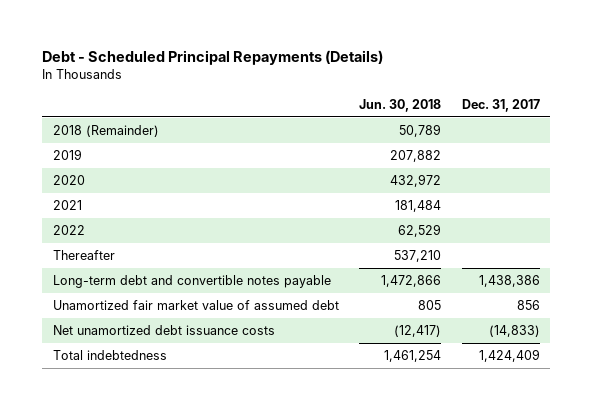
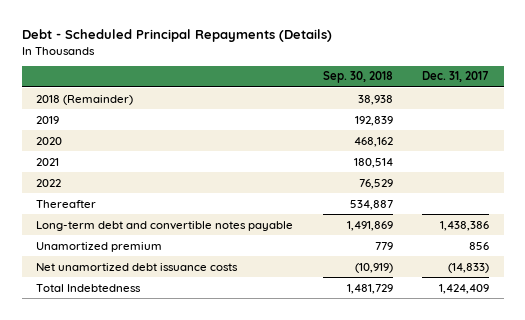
- | Jun. 30, 2018 | Dec. 31, 2017
+ | Sep. 30, 2018 | Dec. 31, 2017
- Unamortized fair market value of assumed debt | 805 | 856
+ Unamortized premium | 779 | 856
- Total indebtedness | 1,461,254 | 1,424,409
+ Total Indebtedness | 1,481,729 | 1,424,409

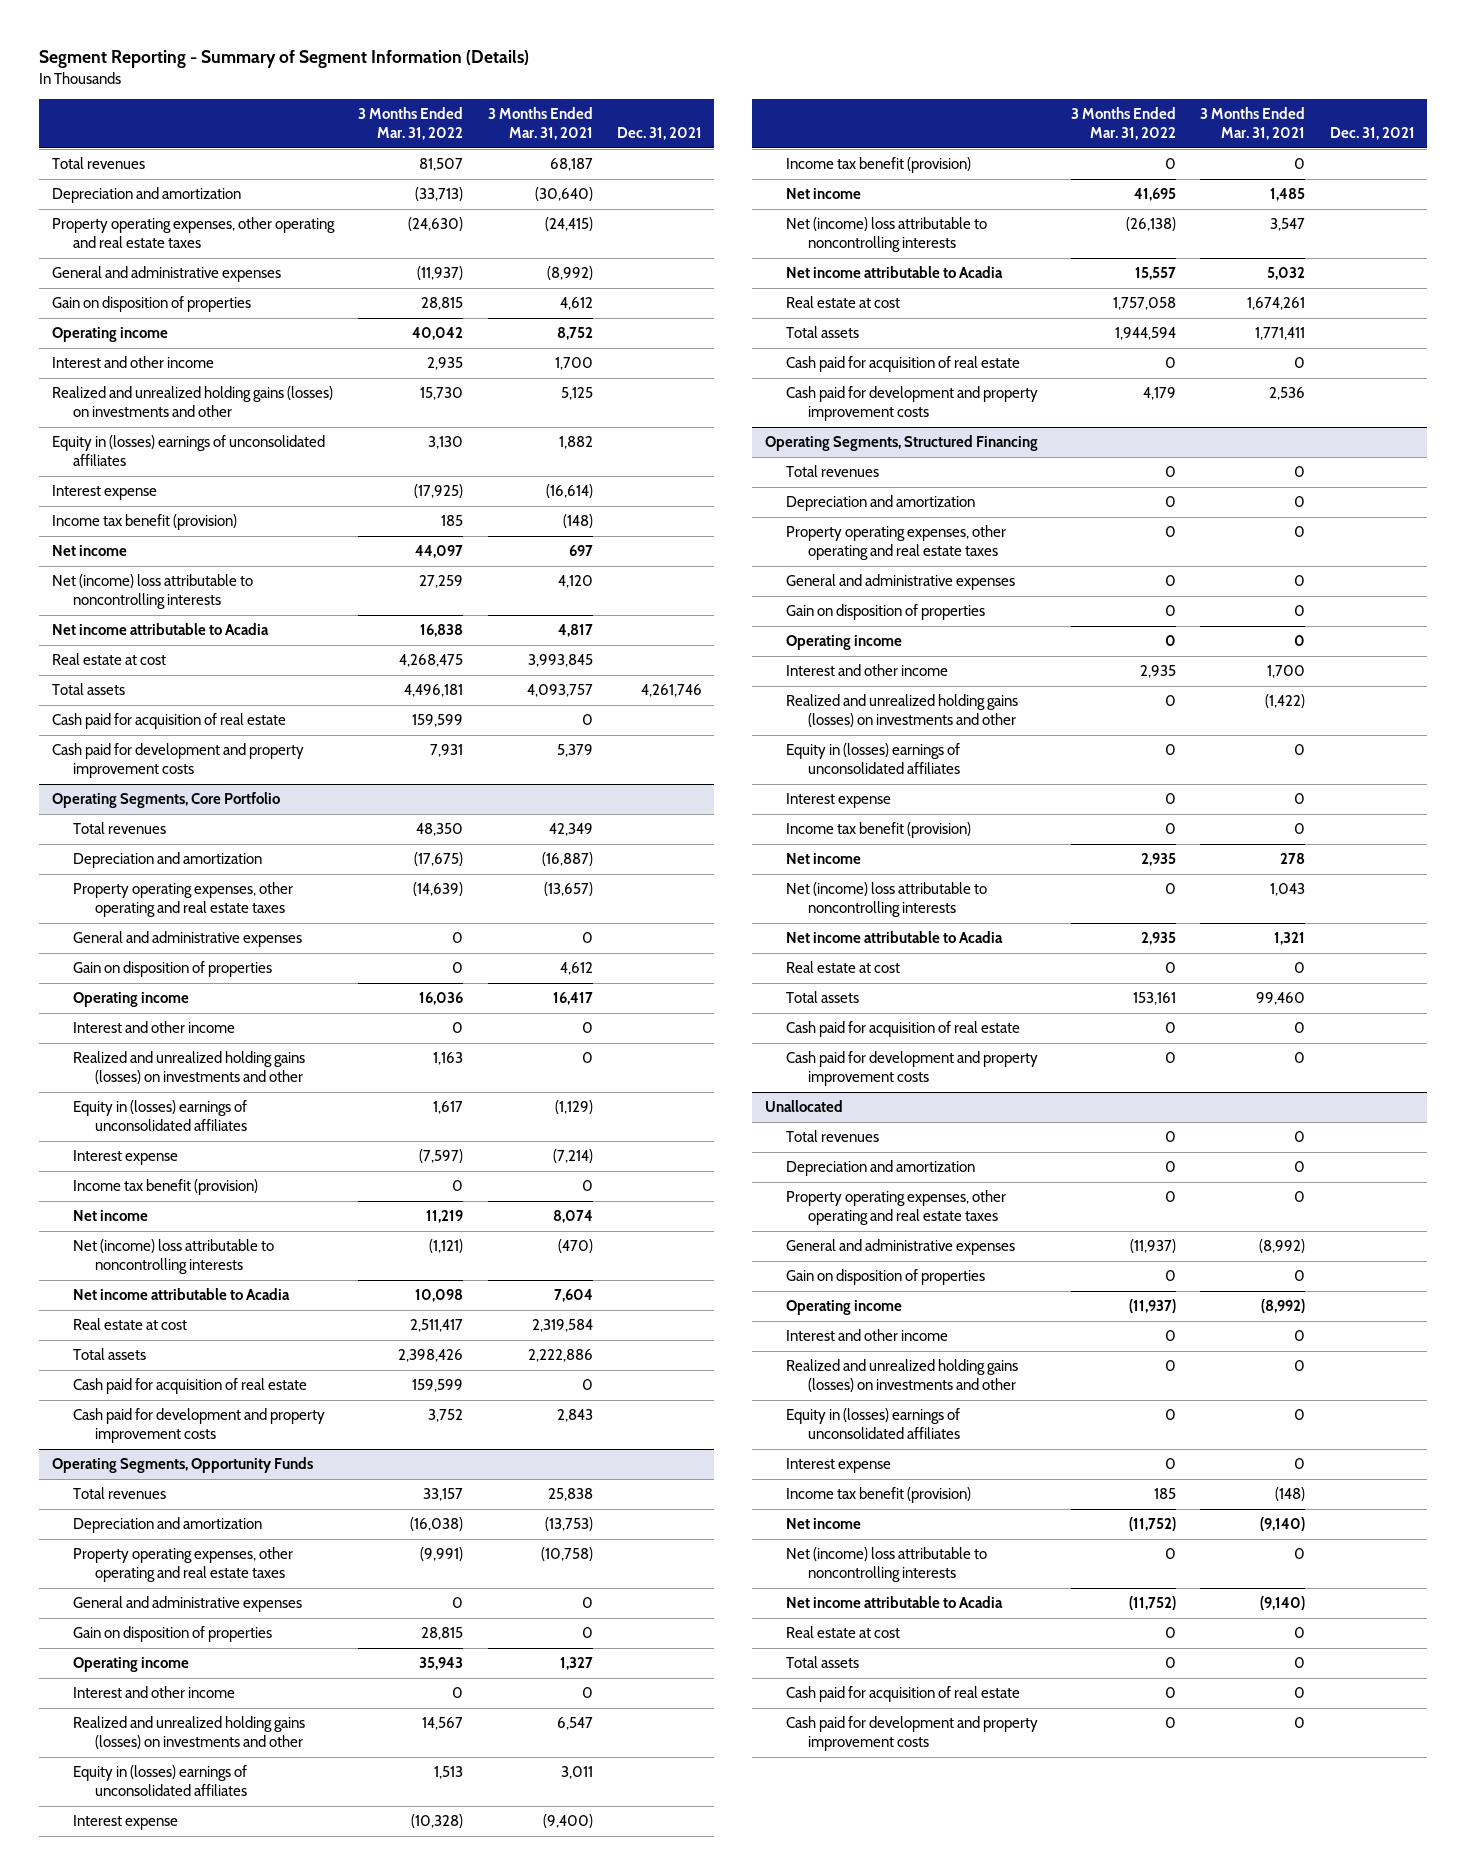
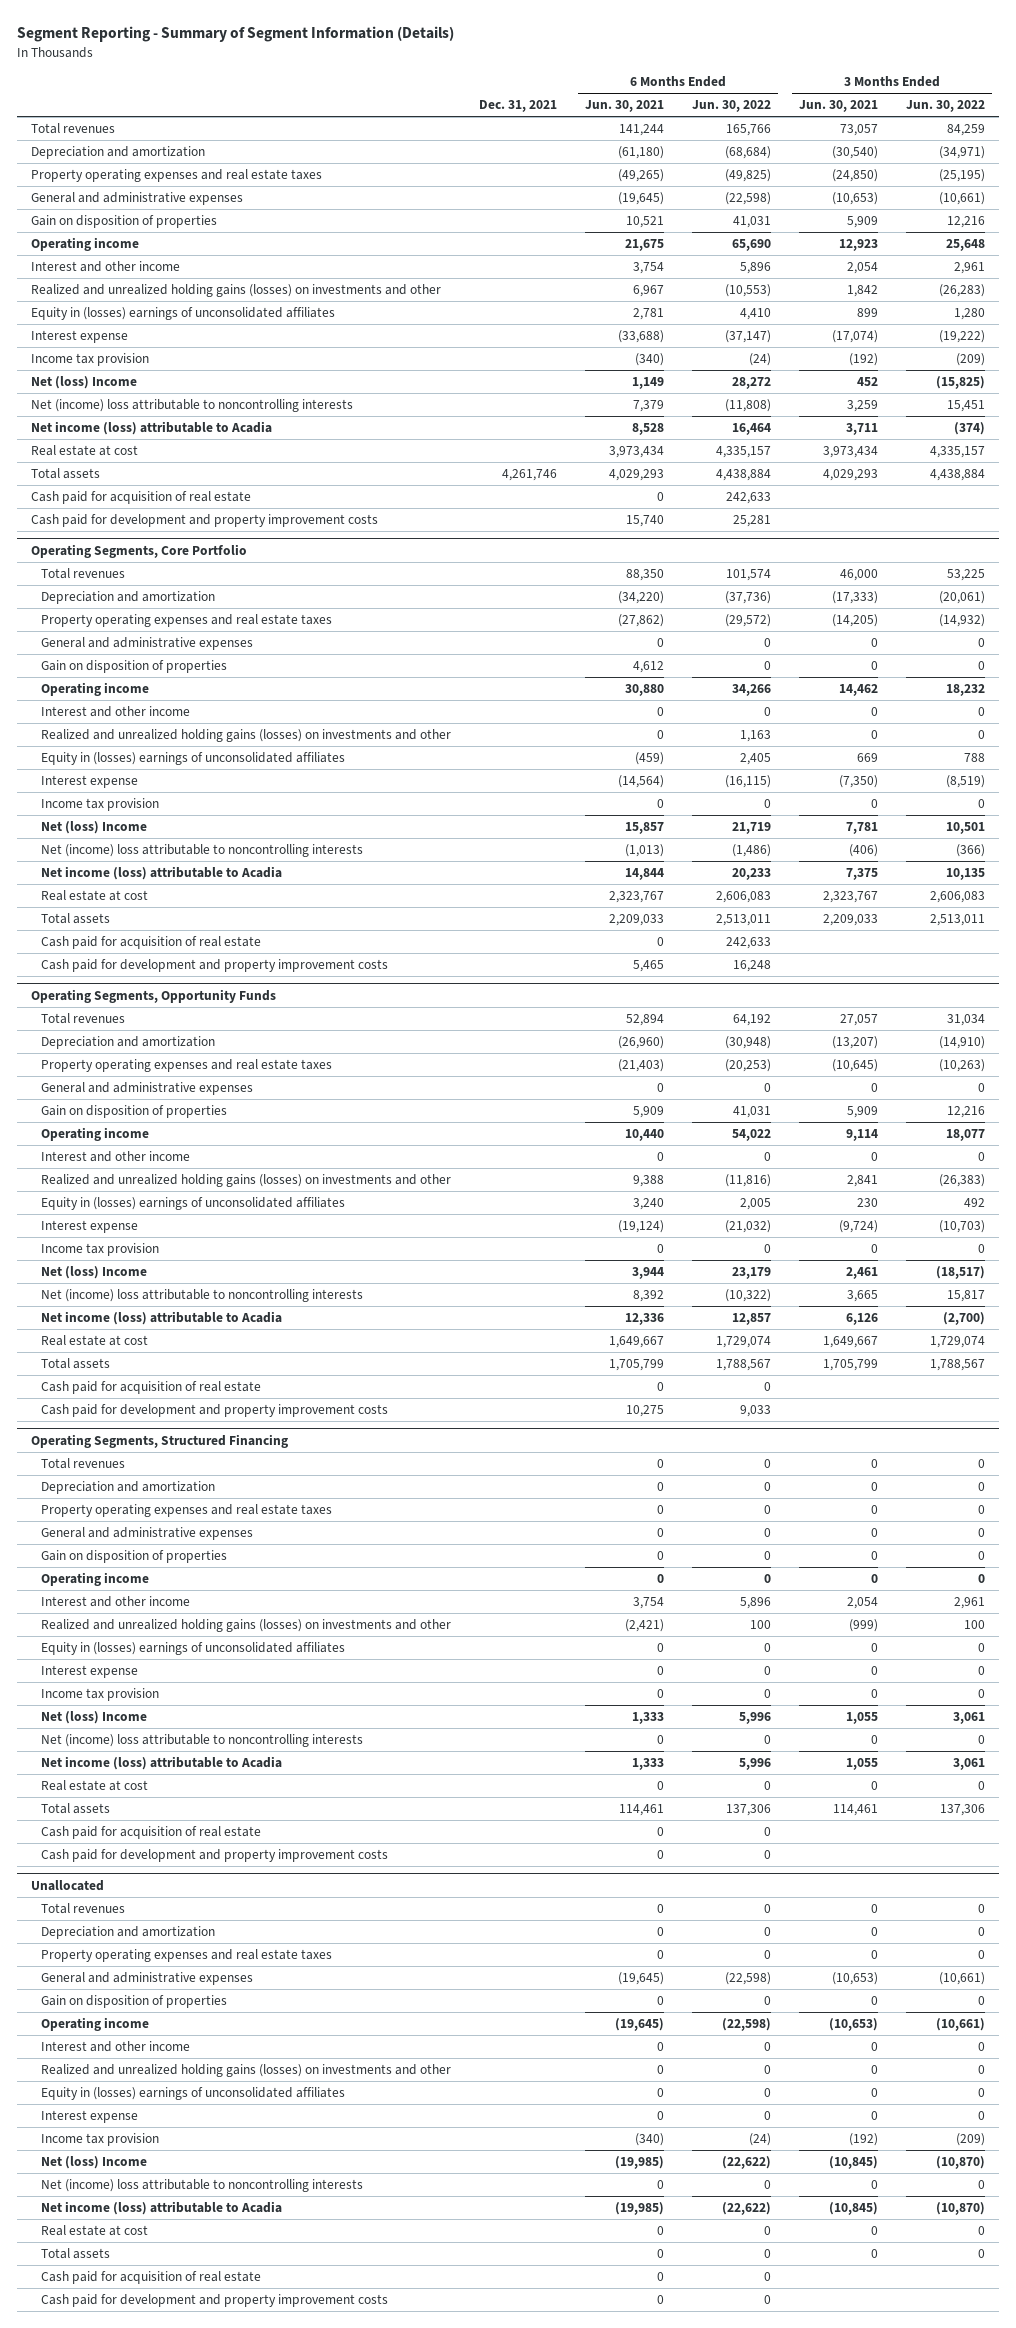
- | 3 Months Ended Mar. 31, 2022 | 3 Months Ended Mar. 31, 2021 | Dec. 31, 2021
+ | Dec. 31, 2021 | 6 Months Ended Jun. 30, 2021 | 6 Months Ended Jun. 30, 2022 | 3 Months Ended Jun. 30, 2021 | 3 Months Ended Jun. 30, 2022
- Property operating expenses, other operating and real estate taxes | (24,630) | (24,415) |
+ Property operating expenses and real estate taxes | | (49,265) | (49,825) | (24,850) | (25,195)
- Income tax benefit (provision) | 185 | (148) |
- Net income | 44,097 | 697 |
+ Income tax provision | | (340) | (24) | (192) | (209)
+ Net (loss) Income | | 1,149 | 28,272 | 452 | (15,825)
- Net income attributable to Acadia | 16,838 | 4,817 |
+ Net income (loss) attributable to Acadia | | 8,528 | 16,464 | 3,711 | (374)
@ Operating Segments, Core Portfolio
- Property operating expenses, other operating and real estate taxes | (14,639) | (13,657) |
+ Property operating expenses and real estate taxes | | (27,862) | (29,572) | (14,205) | (14,932)
- Income tax benefit (provision) | 0 | 0 |
- Net income | 11,219 | 8,074 |
+ Income tax provision | | 0 | 0 | 0 | 0
+ Net (loss) Income | | 15,857 | 21,719 | 7,781 | 10,501
- Net income attributable to Acadia | 10,098 | 7,604 |
+ Net income (loss) attributable to Acadia | | 14,844 | 20,233 | 7,375 | 10,135
@ Operating Segments, Opportunity Funds
- Property operating expenses, other operating and real estate taxes | (9,991) | (10,758) |
+ Property operating expenses and real estate taxes | | (21,403) | (20,253) | (10,645) | (10,263)
- Income tax benefit (provision) | 0 | 0 |
- Net income | 41,695 | 1,485 |
+ Income tax provision | | 0 | 0 | 0 | 0
+ Net (loss) Income | | 3,944 | 23,179 | 2,461 | (18,517)
- Net income attributable to Acadia | 15,557 | 5,032 |
+ Net income (loss) attributable to Acadia | | 12,336 | 12,857 | 6,126 | (2,700)
@ Operating Segments, Structured Financing
- Property operating expenses, other operating and real estate taxes | 0 | 0 |
+ Property operating expenses and real estate taxes | | 0 | 0 | 0 | 0
- Income tax benefit (provision) | 0 | 0 |
- Net income | 2,935 | 278 |
+ Income tax provision | | 0 | 0 | 0 | 0
+ Net (loss) Income | | 1,333 | 5,996 | 1,055 | 3,061
- Net income attributable to Acadia | 2,935 | 1,321 |
+ Net income (loss) attributable to Acadia | | 1,333 | 5,996 | 1,055 | 3,061
@ Unallocated
- Property operating expenses, other operating and real estate taxes | 0 | 0 |
+ Property operating expenses and real estate taxes | | 0 | 0 | 0 | 0
- Income tax benefit (provision) | 185 | (148) |
- Net income | (11,752) | (9,140) |
+ Income tax provision | | (340) | (24) | (192) | (209)
+ Net (loss) Income | | (19,985) | (22,622) | (10,845) | (10,870)
- Net income attributable to Acadia | (11,752) | (9,140) |
+ Net income (loss) attributable to Acadia | | (19,985) | (22,622) | (10,845) | (10,870)

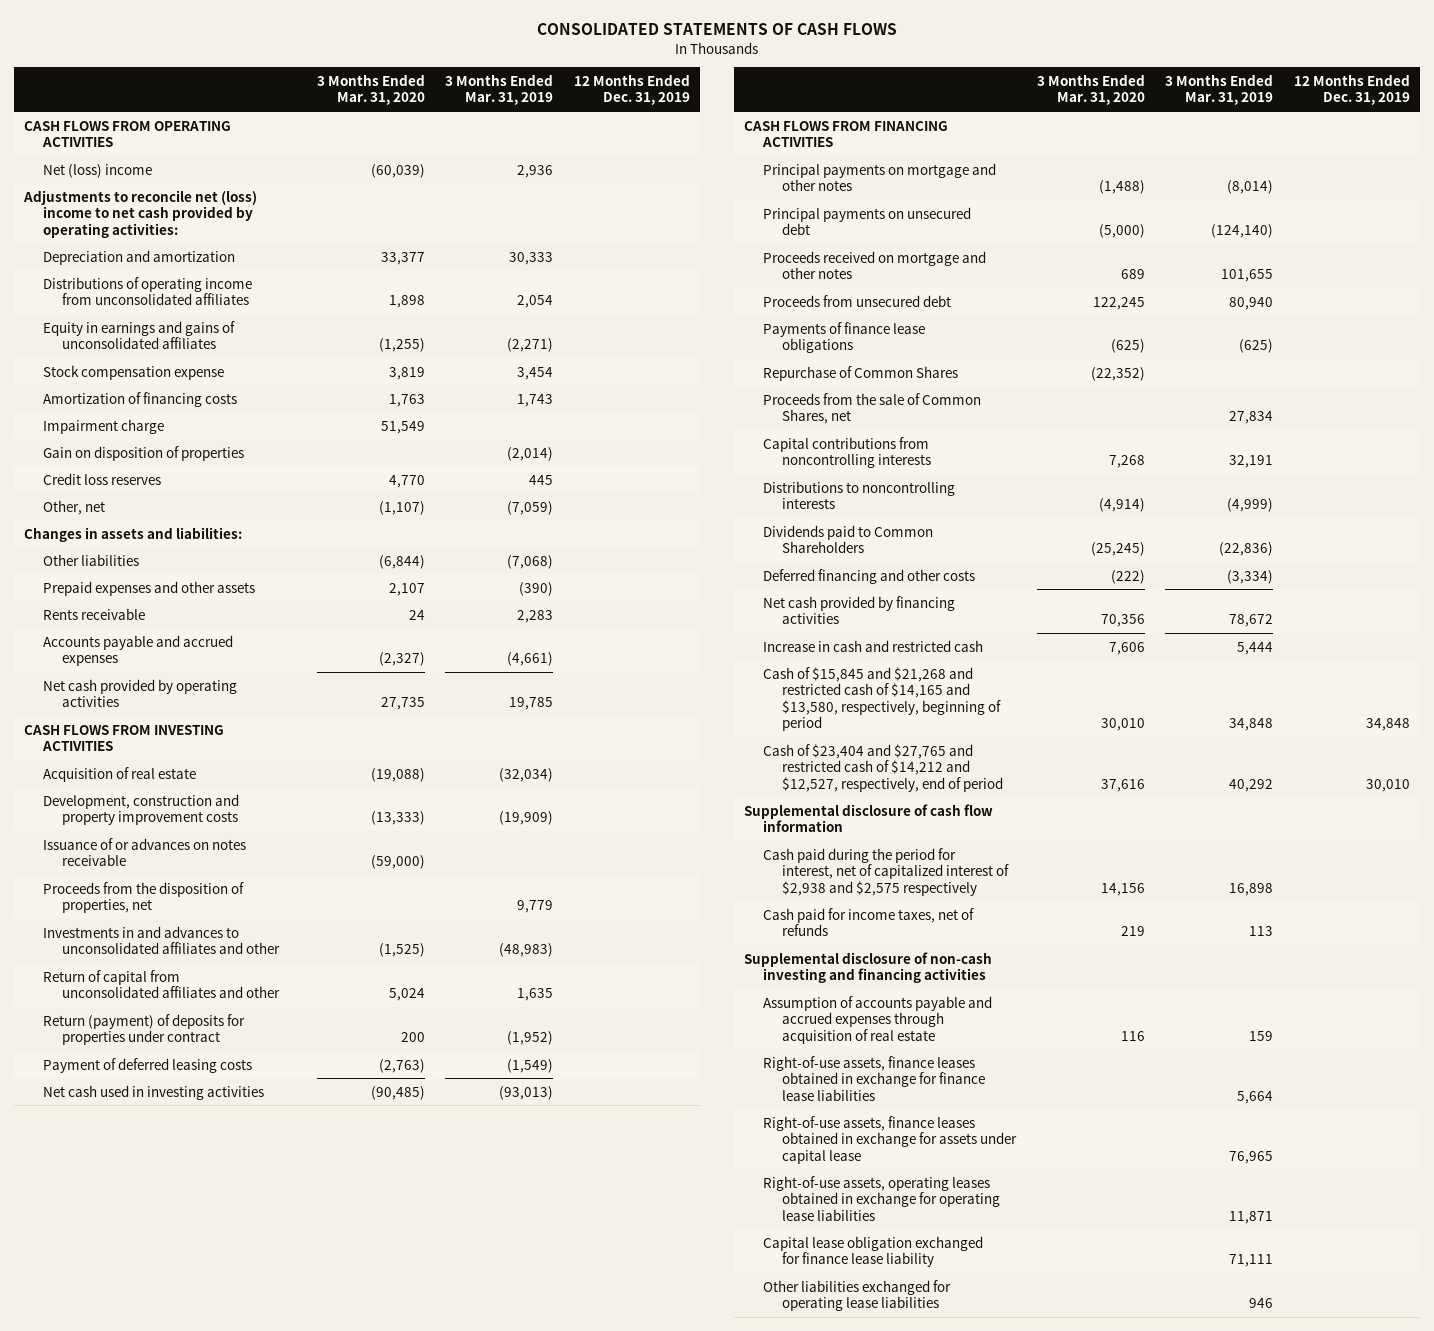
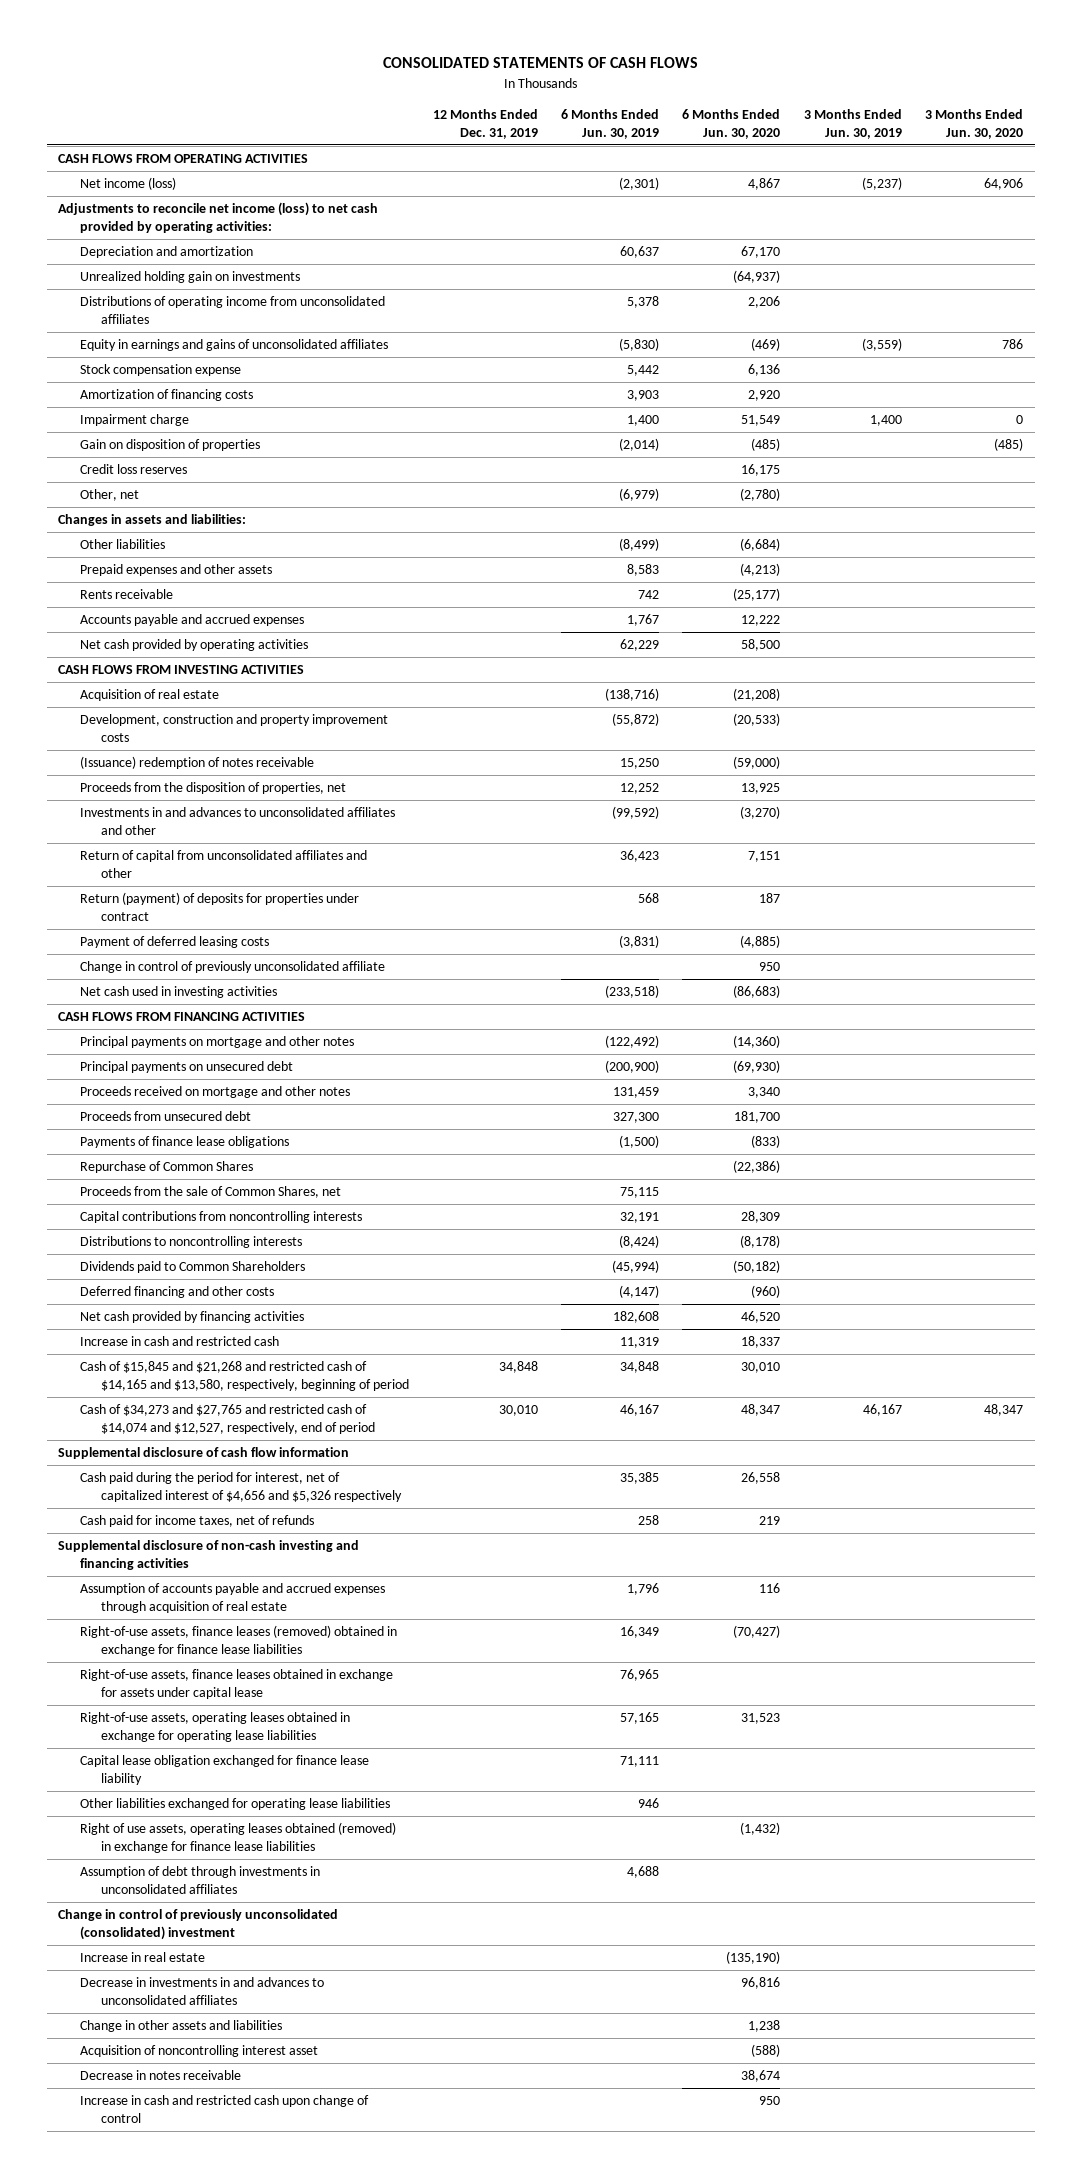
- | 3 Months Ended Mar. 31, 2020 | 3 Months Ended Mar. 31, 2019 | 12 Months Ended Dec. 31, 2019
+ | 12 Months Ended Dec. 31, 2019 | 6 Months Ended Jun. 30, 2019 | 6 Months Ended Jun. 30, 2020 | 3 Months Ended Jun. 30, 2019 | 3 Months Ended Jun. 30, 2020
- Net (loss) income | (60,039) | 2,936 |
- Adjustments to reconcile net (loss) income to net cash provided by operating activities:
+ Net income (loss) | | (2,301) | 4,867 | (5,237) | 64,906
+ Adjustments to reconcile net income (loss) to net cash provided by operating activities:
+ Unrealized holding gain on investments | | | (64,937) | |
- Issuance of or advances on notes receivable | (59,000) | |
+ (Issuance) redemption of notes receivable | | 15,250 | (59,000) | |
+ Change in control of previously unconsolidated affiliate | | | 950 | |
- Cash of $23,404 and $27,765 and restricted cash of $14,212 and $12,527, respectively, end of period | 37,616 | 40,292 | 30,010
+ Cash of $34,273 and $27,765 and restricted cash of $14,074 and $12,527, respectively, end of period | 30,010 | 46,167 | 48,347 | 46,167 | 48,347
- Cash paid during the period for interest, net of capitalized interest of $2,938 and $2,575 respectively | 14,156 | 16,898 |
+ Cash paid during the period for interest, net of capitalized interest of $4,656 and $5,326 respectively | | 35,385 | 26,558 | |
- Right-of-use assets, finance leases obtained in exchange for finance lease liabilities | | 5,664 |
+ Right-of-use assets, finance leases (removed) obtained in exchange for finance lease liabilities | | 16,349 | (70,427) | |
+ Right of use assets, operating leases obtained (removed) in exchange for finance lease liabilities | | | (1,432) | |
+ Assumption of debt through investments in unconsolidated affiliates | | 4,688 | | |
+ Change in control of previously unconsolidated (consolidated) investment
+ Increase in real estate | | | (135,190) | |
+ Decrease in investments in and advances to unconsolidated affiliates | | | 96,816 | |
+ Change in other assets and liabilities | | | 1,238 | |
+ Acquisition of noncontrolling interest asset | | | (588) | |
+ Decrease in notes receivable | | | 38,674 | |
+ Increase in cash and restricted cash upon change of control | | | 950 | |

